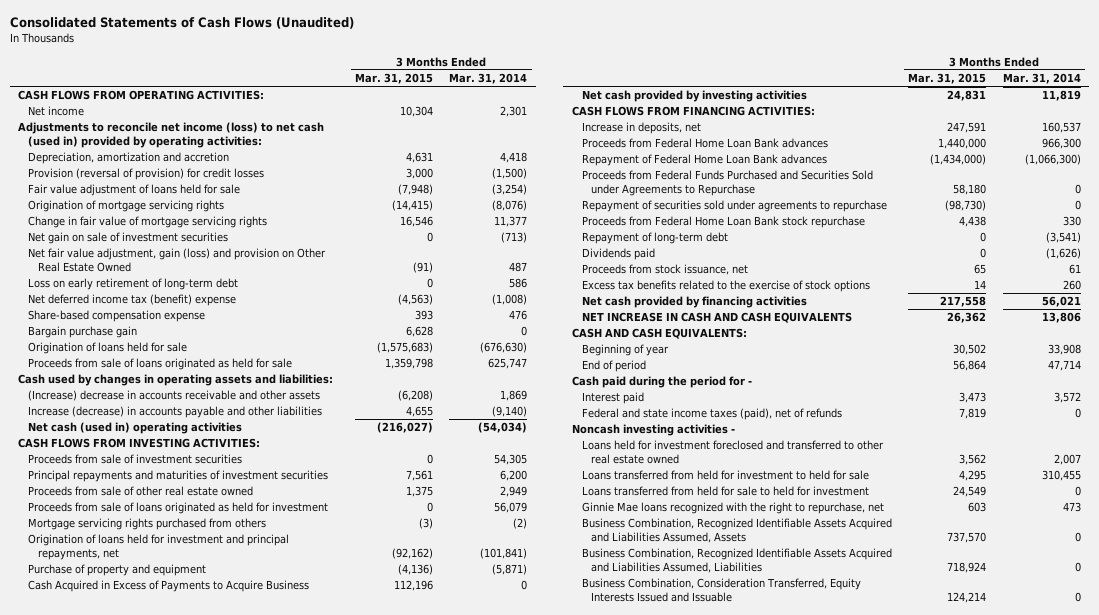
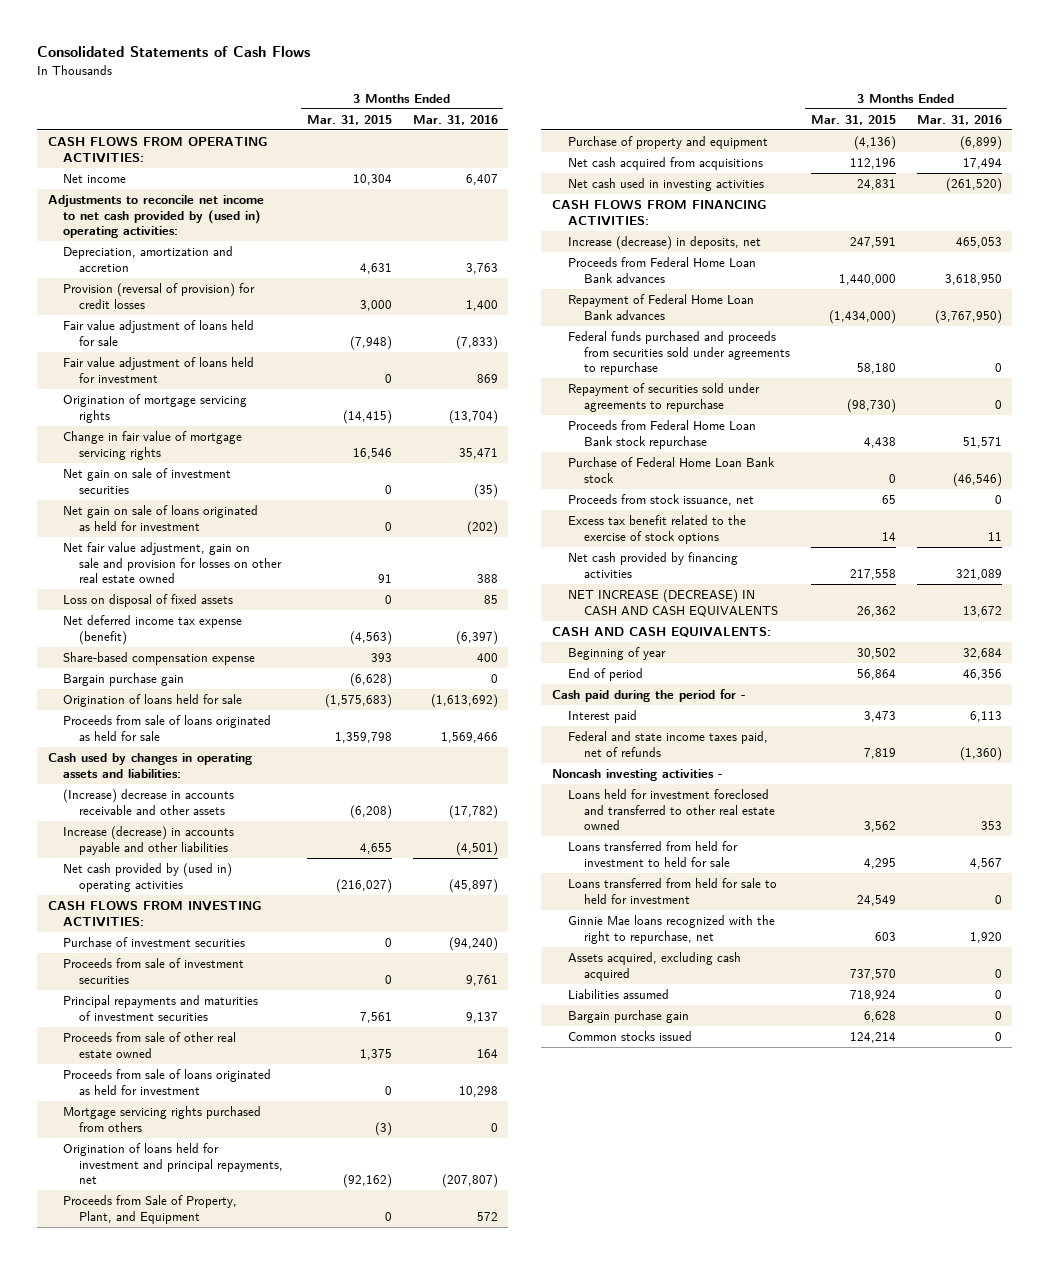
- Consolidated Statements of Cash Flows (Unaudited)
+ Consolidated Statements of Cash Flows
- | 3 Months Ended Mar. 31, 2015 | 3 Months Ended Mar. 31, 2014
+ | 3 Months Ended Mar. 31, 2015 | 3 Months Ended Mar. 31, 2016
- Adjustments to reconcile net income (loss) to net cash (used in) provided by operating activities:
+ Adjustments to reconcile net income to net cash provided by (used in) operating activities:
+ Fair value adjustment of loans held for investment | 0 | 869
- Net fair value adjustment, gain (loss) and provision on Other Real Estate Owned | (91) | 487
- Loss on early retirement of long-term debt | 0 | 586
- Net deferred income tax (benefit) expense | (4,563) | (1,008)
+ Net gain on sale of loans originated as held for investment | 0 | (202)
+ Net fair value adjustment, gain on sale and provision for losses on other real estate owned | 91 | 388
+ Loss on disposal of fixed assets | 0 | 85
+ Net deferred income tax expense (benefit) | (4,563) | (6,397)
+ Bargain purchase gain | (6,628) | 0
- Net cash (used in) operating activities | (216,027) | (54,034)
+ Net cash provided by (used in) operating activities | (216,027) | (45,897)
+ Purchase of investment securities | 0 | (94,240)
+ Proceeds from Sale of Property, Plant, and Equipment | 0 | 572
- Cash Acquired in Excess of Payments to Acquire Business | 112,196 | 0
- Net cash provided by investing activities | 24,831 | 11,819
+ Net cash acquired from acquisitions | 112,196 | 17,494
+ Net cash used in investing activities | 24,831 | (261,520)
- Increase in deposits, net | 247,591 | 160,537
+ Increase (decrease) in deposits, net | 247,591 | 465,053
- Proceeds from Federal Funds Purchased and Securities Sold under Agreements to Repurchase | 58,180 | 0
+ Federal funds purchased and proceeds from securities sold under agreements to repurchase | 58,180 | 0
- Repayment of long-term debt | 0 | (3,541)
- Dividends paid | 0 | (1,626)
+ Purchase of Federal Home Loan Bank stock | 0 | (46,546)
- Excess tax benefits related to the exercise of stock options | 14 | 260
+ Excess tax benefit related to the exercise of stock options | 14 | 11
- NET INCREASE IN CASH AND CASH EQUIVALENTS | 26,362 | 13,806
+ NET INCREASE (DECREASE) IN CASH AND CASH EQUIVALENTS | 26,362 | 13,672
- Federal and state income taxes (paid), net of refunds | 7,819 | 0
+ Federal and state income taxes paid, net of refunds | 7,819 | (1,360)
- Business Combination, Recognized Identifiable Assets Acquired and Liabilities Assumed, Assets | 737,570 | 0
- Business Combination, Recognized Identifiable Assets Acquired and Liabilities Assumed, Liabilities | 718,924 | 0
- Business Combination, Consideration Transferred, Equity Interests Issued and Issuable | 124,214 | 0
+ Assets acquired, excluding cash acquired | 737,570 | 0
+ Liabilities assumed | 718,924 | 0
moved down: Bargain purchase gain | 6,628 | 0
+ Common stocks issued | 124,214 | 0

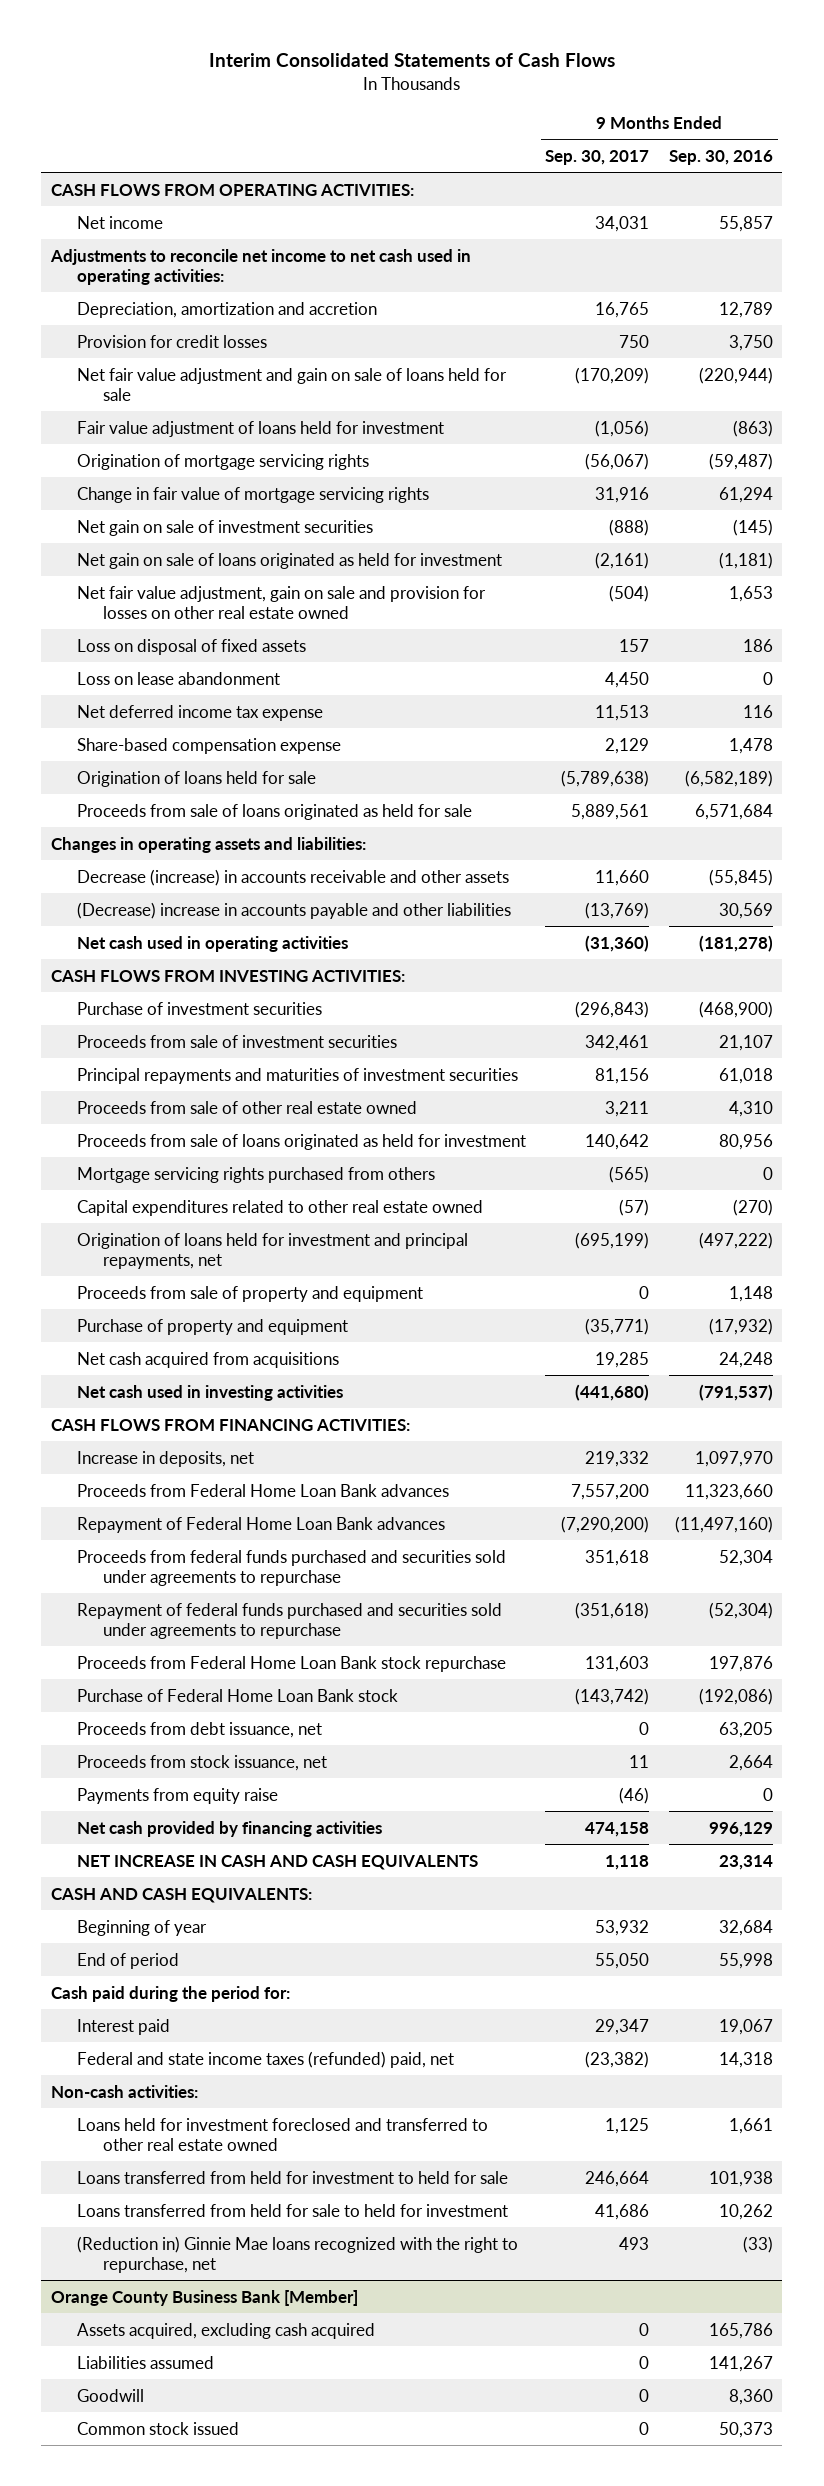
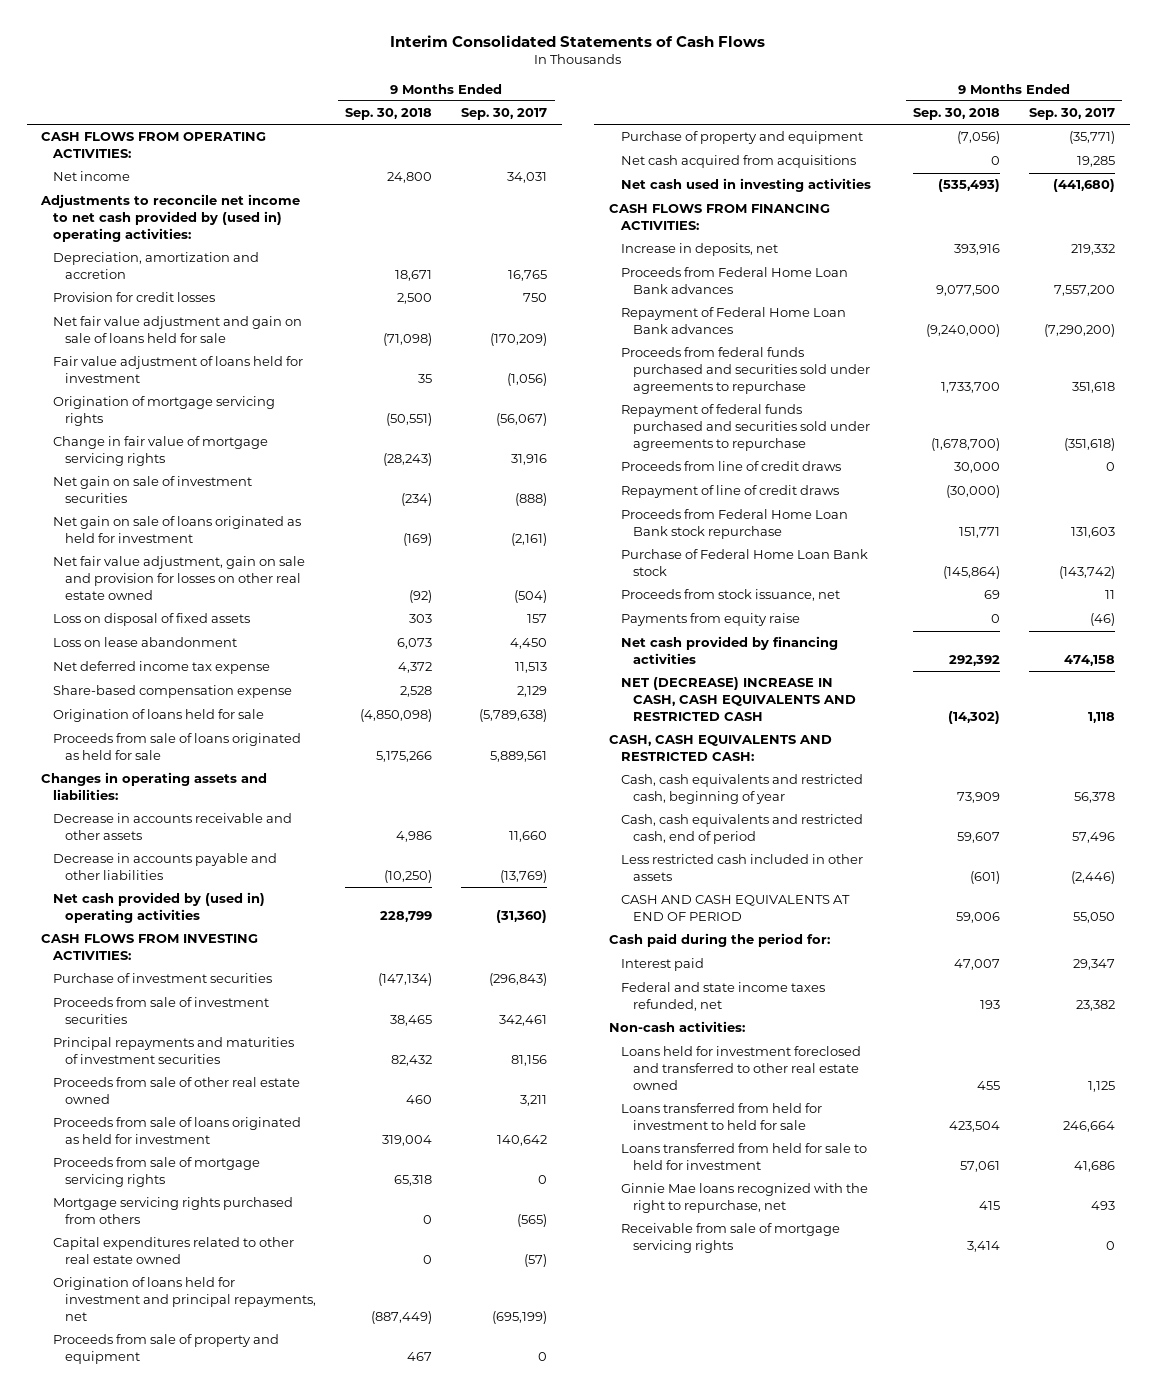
- | 9 Months Ended Sep. 30, 2017 | 9 Months Ended Sep. 30, 2016
+ | 9 Months Ended Sep. 30, 2018 | 9 Months Ended Sep. 30, 2017
- Adjustments to reconcile net income to net cash used in operating activities:
+ Adjustments to reconcile net income to net cash provided by (used in) operating activities:
- Decrease (increase) in accounts receivable and other assets | 11,660 | (55,845)
- (Decrease) increase in accounts payable and other liabilities | (13,769) | 30,569
- Net cash used in operating activities | (31,360) | (181,278)
+ Decrease in accounts receivable and other assets | 4,986 | 11,660
+ Decrease in accounts payable and other liabilities | (10,250) | (13,769)
+ Net cash provided by (used in) operating activities | 228,799 | (31,360)
+ Proceeds from sale of mortgage servicing rights | 65,318 | 0
+ Proceeds from line of credit draws | 30,000 | 0
+ Repayment of line of credit draws | (30,000) |
- Proceeds from debt issuance, net | 0 | 63,205
- NET INCREASE IN CASH AND CASH EQUIVALENTS | 1,118 | 23,314
- CASH AND CASH EQUIVALENTS:
- Beginning of year | 53,932 | 32,684
- End of period | 55,050 | 55,998
+ NET (DECREASE) INCREASE IN CASH, CASH EQUIVALENTS AND RESTRICTED CASH | (14,302) | 1,118
+ CASH, CASH EQUIVALENTS AND RESTRICTED CASH:
+ Cash, cash equivalents and restricted cash, beginning of year | 73,909 | 56,378
+ Cash, cash equivalents and restricted cash, end of period | 59,607 | 57,496
+ Less restricted cash included in other assets | (601) | (2,446)
+ CASH AND CASH EQUIVALENTS AT END OF PERIOD | 59,006 | 55,050
- Federal and state income taxes (refunded) paid, net | (23,382) | 14,318
+ Federal and state income taxes refunded, net | 193 | 23,382
- (Reduction in) Ginnie Mae loans recognized with the right to repurchase, net | 493 | (33)
- Orange County Business Bank [Member]
- Assets acquired, excluding cash acquired | 0 | 165,786
- Liabilities assumed | 0 | 141,267
- Goodwill | 0 | 8,360
- Common stock issued | 0 | 50,373
+ Ginnie Mae loans recognized with the right to repurchase, net | 415 | 493
+ Receivable from sale of mortgage servicing rights | 3,414 | 0

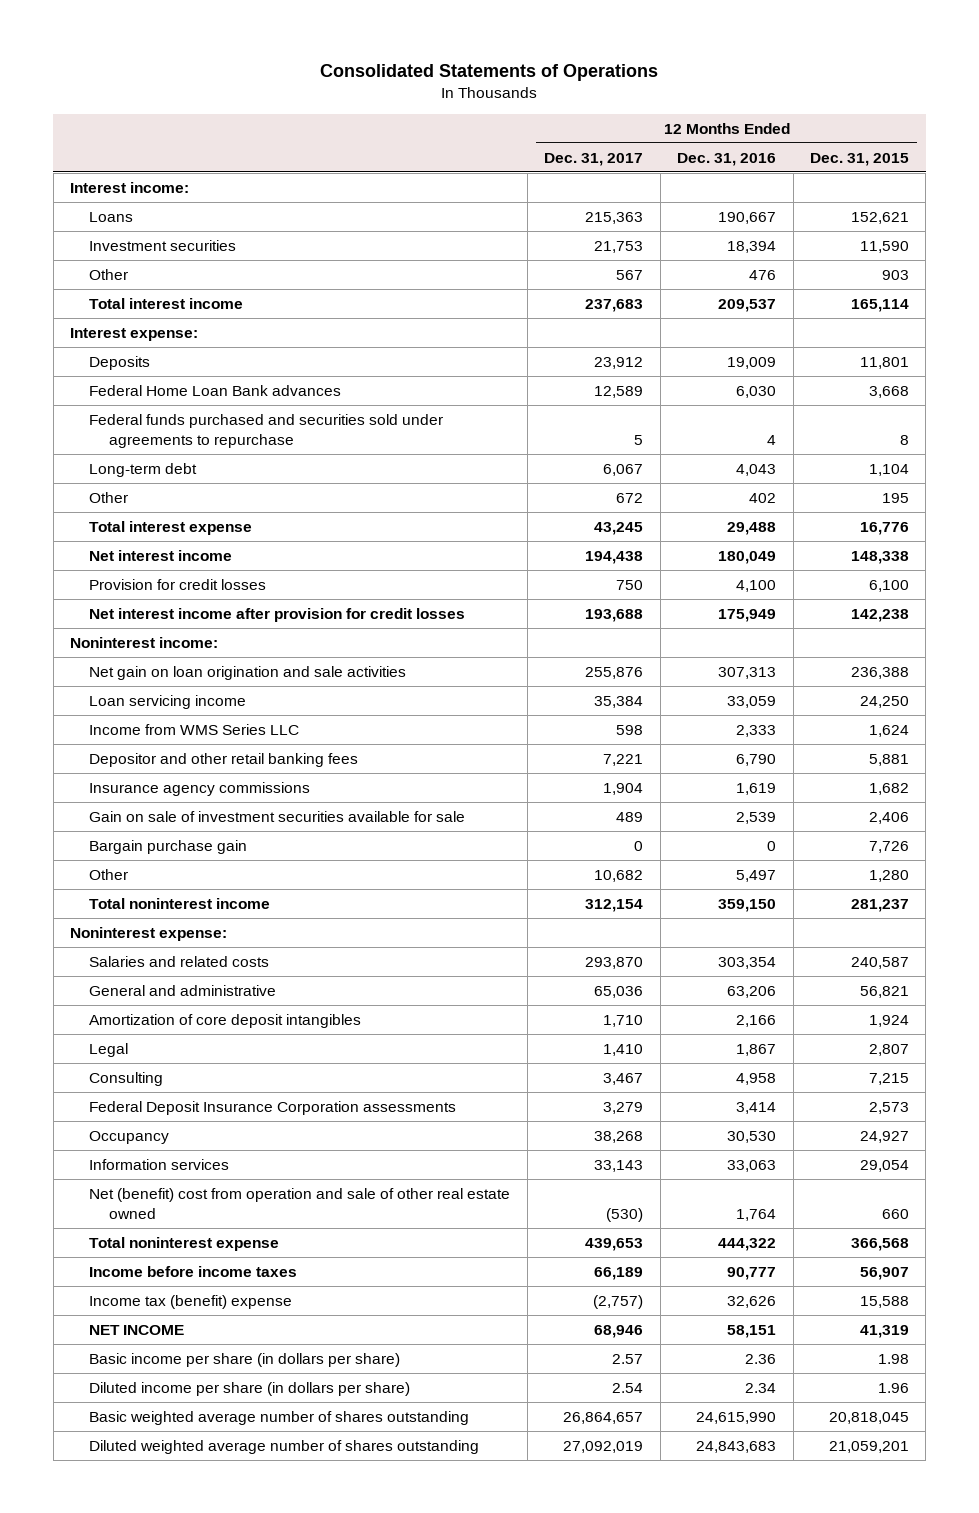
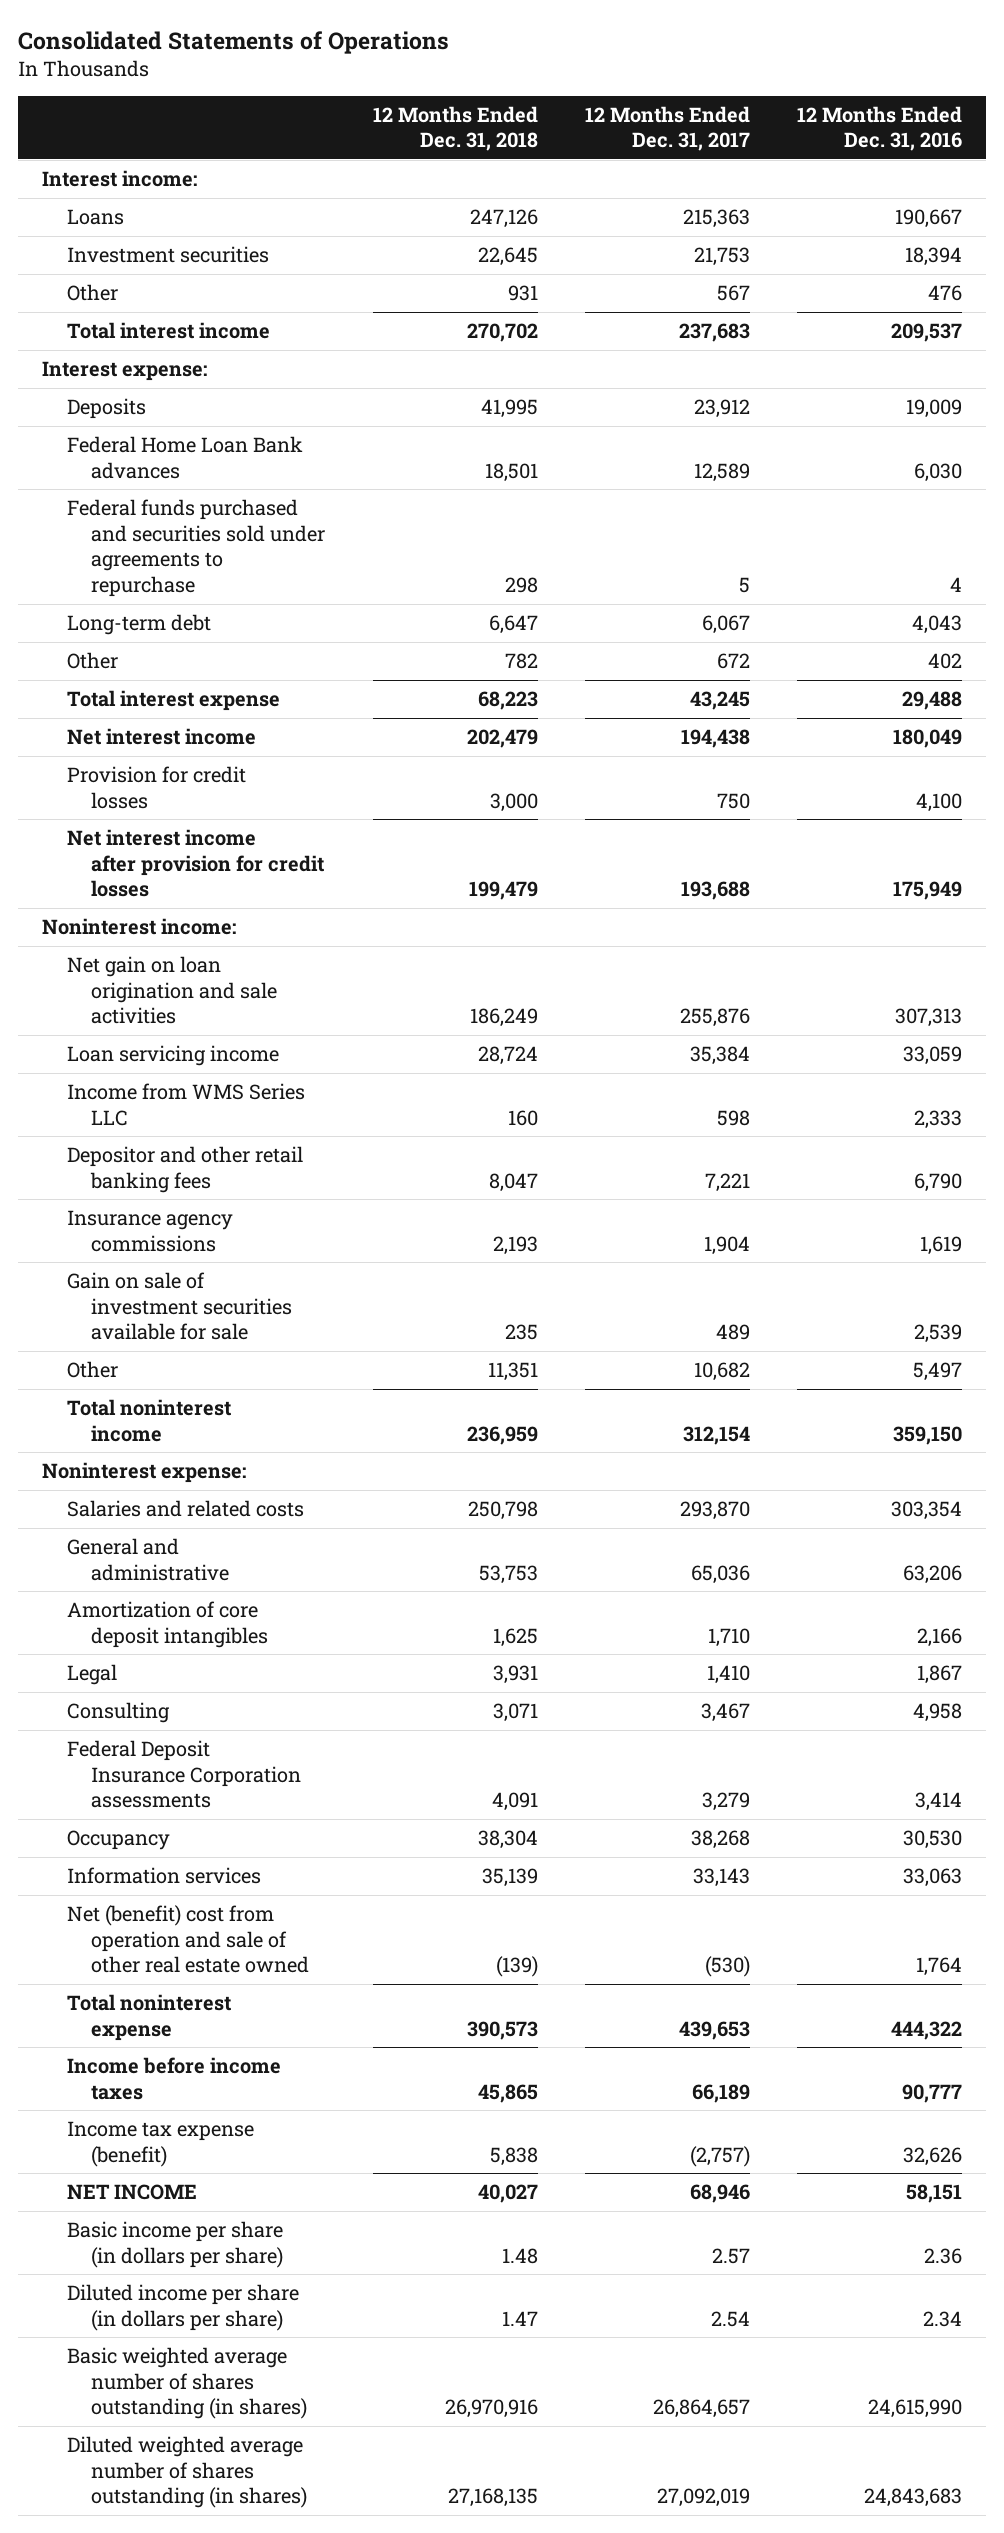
- | 12 Months Ended Dec. 31, 2017 | 12 Months Ended Dec. 31, 2016 | 12 Months Ended Dec. 31, 2015
+ | 12 Months Ended Dec. 31, 2018 | 12 Months Ended Dec. 31, 2017 | 12 Months Ended Dec. 31, 2016
- Bargain purchase gain | 0 | 0 | 7,726
- Income tax (benefit) expense | (2,757) | 32,626 | 15,588
+ Income tax expense (benefit) | 5,838 | (2,757) | 32,626
- Basic weighted average number of shares outstanding | 26,864,657 | 24,615,990 | 20,818,045
- Diluted weighted average number of shares outstanding | 27,092,019 | 24,843,683 | 21,059,201
+ Basic weighted average number of shares outstanding (in shares) | 26,970,916 | 26,864,657 | 24,615,990
+ Diluted weighted average number of shares outstanding (in shares) | 27,168,135 | 27,092,019 | 24,843,683

